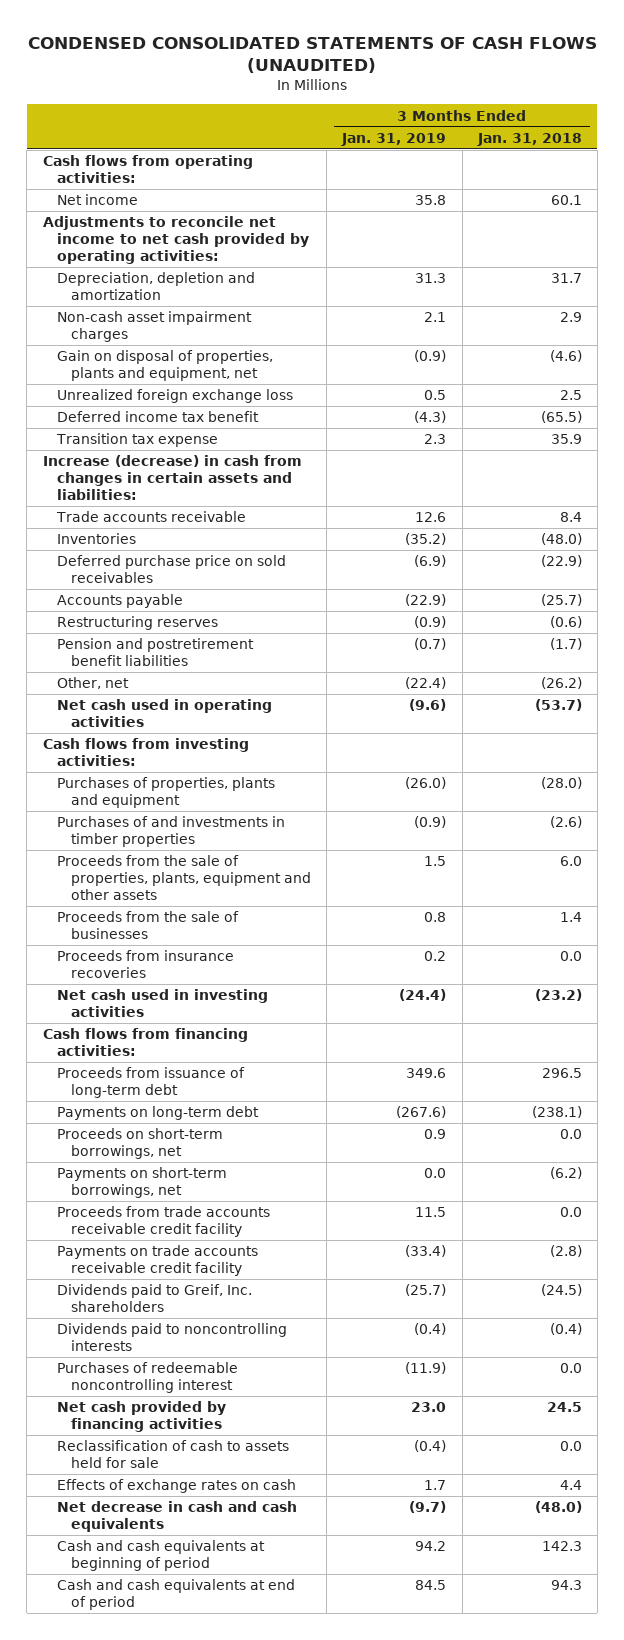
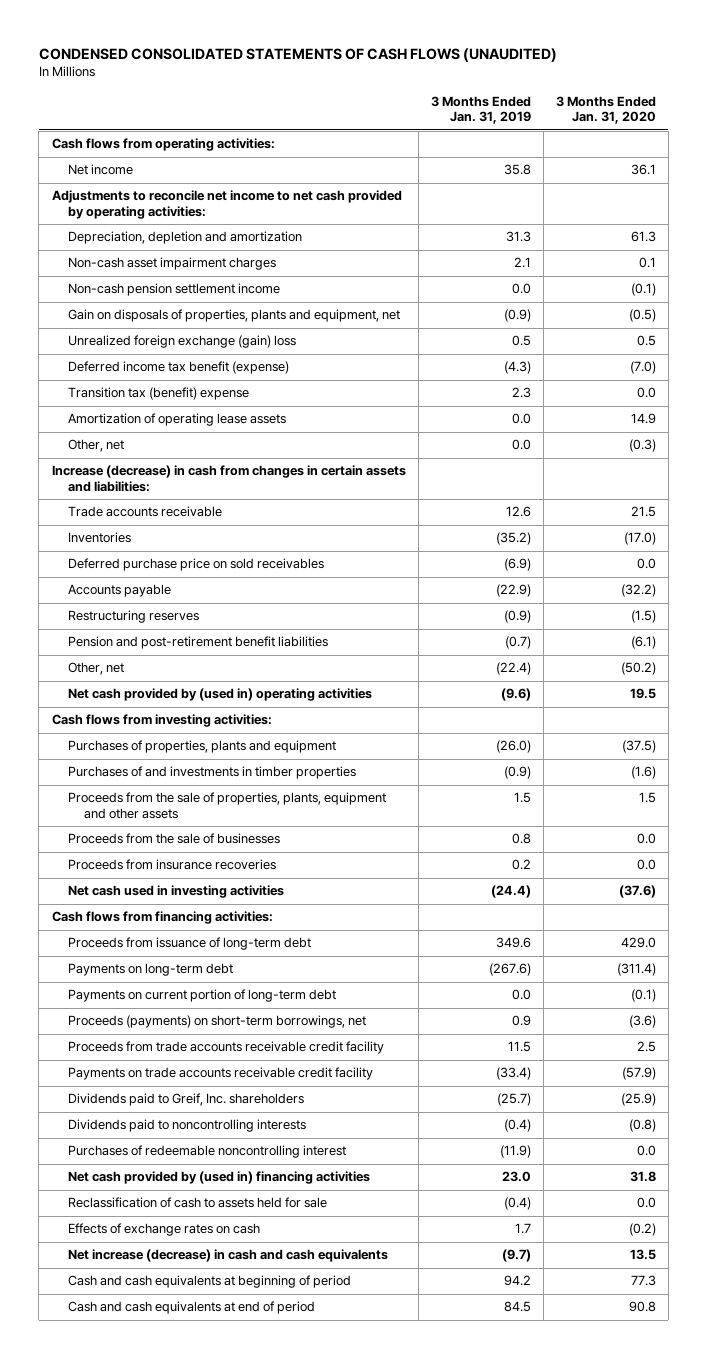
- | 3 Months Ended Jan. 31, 2019 | 3 Months Ended Jan. 31, 2018
+ | 3 Months Ended Jan. 31, 2019 | 3 Months Ended Jan. 31, 2020
- Gain on disposal of properties, plants and equipment, net | (0.9) | (4.6)
- Unrealized foreign exchange loss | 0.5 | 2.5
- Deferred income tax benefit | (4.3) | (65.5)
- Transition tax expense | 2.3 | 35.9
+ Non-cash pension settlement income | 0.0 | (0.1)
+ Gain on disposals of properties, plants and equipment, net | (0.9) | (0.5)
+ Unrealized foreign exchange (gain) loss | 0.5 | 0.5
+ Deferred income tax benefit (expense) | (4.3) | (7.0)
+ Transition tax (benefit) expense | 2.3 | 0.0
+ Amortization of operating lease assets | 0.0 | 14.9
+ Other, net | 0.0 | (0.3)
- Pension and postretirement benefit liabilities | (0.7) | (1.7)
+ Pension and post-retirement benefit liabilities | (0.7) | (6.1)
- Net cash used in operating activities | (9.6) | (53.7)
+ Net cash provided by (used in) operating activities | (9.6) | 19.5
- Proceeds on short-term borrowings, net | 0.9 | 0.0
- Payments on short-term borrowings, net | 0.0 | (6.2)
+ Payments on current portion of long-term debt | 0.0 | (0.1)
+ Proceeds (payments) on short-term borrowings, net | 0.9 | (3.6)
- Net cash provided by financing activities | 23.0 | 24.5
+ Net cash provided by (used in) financing activities | 23.0 | 31.8
- Net decrease in cash and cash equivalents | (9.7) | (48.0)
+ Net increase (decrease) in cash and cash equivalents | (9.7) | 13.5

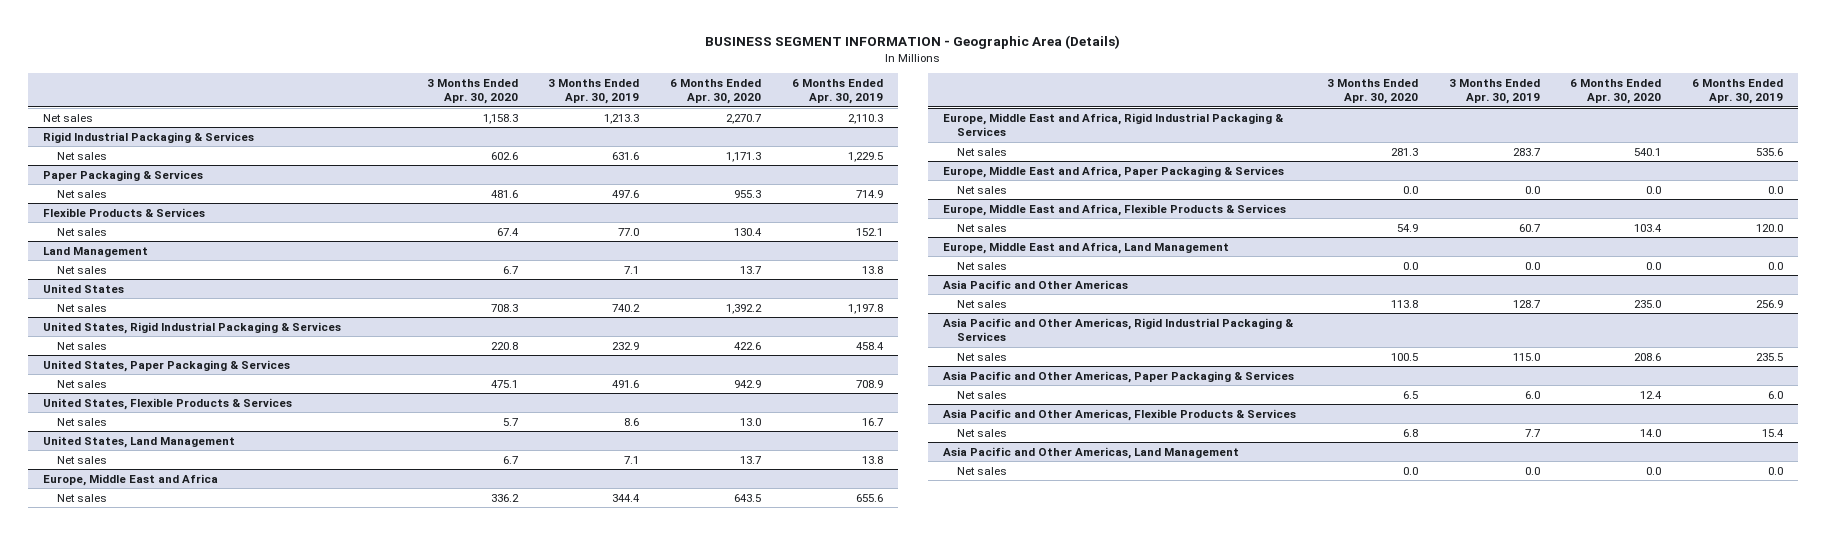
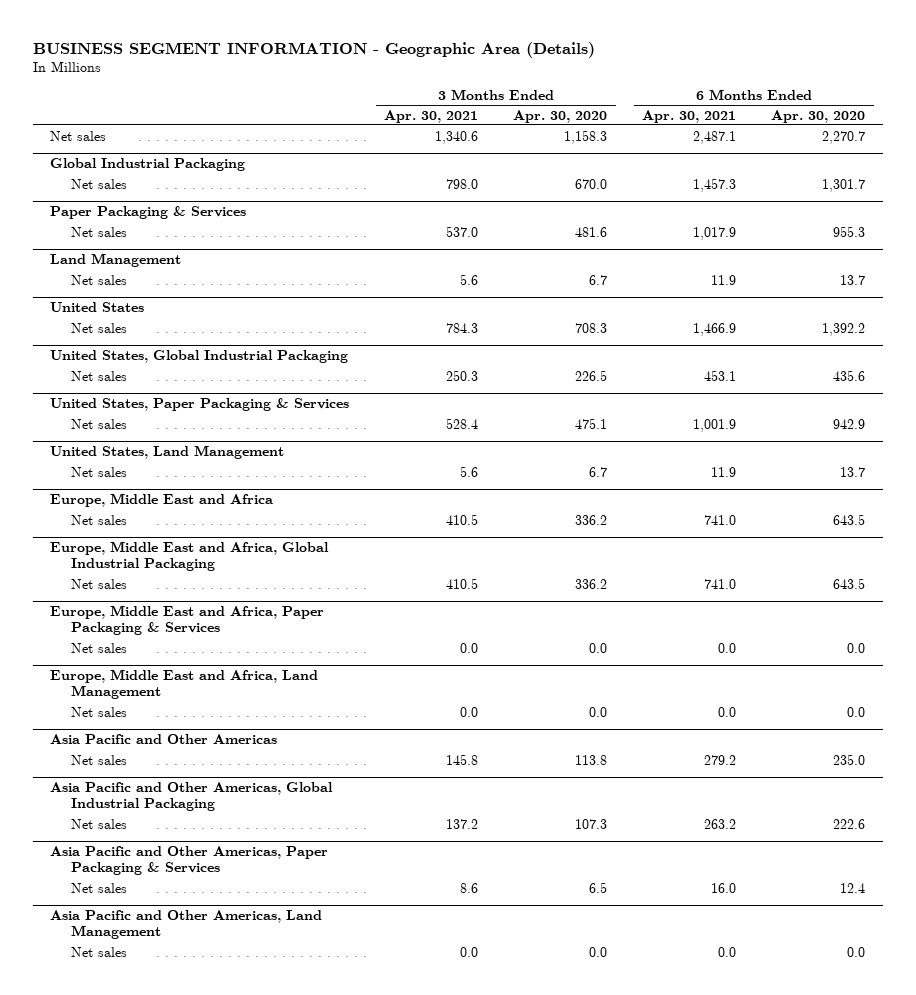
- | 3 Months Ended Apr. 30, 2020 | 3 Months Ended Apr. 30, 2019 | 6 Months Ended Apr. 30, 2020 | 6 Months Ended Apr. 30, 2019
+ | 3 Months Ended Apr. 30, 2021 | 3 Months Ended Apr. 30, 2020 | 6 Months Ended Apr. 30, 2021 | 6 Months Ended Apr. 30, 2020
- Rigid Industrial Packaging & Services
- Net sales | 602.6 | 631.6 | 1,171.3 | 1,229.5
+ Global Industrial Packaging
+ Net sales | 798.0 | 670.0 | 1,457.3 | 1,301.7
- Flexible Products & Services
- Net sales | 67.4 | 77.0 | 130.4 | 152.1
- United States, Rigid Industrial Packaging & Services
- Net sales | 220.8 | 232.9 | 422.6 | 458.4
+ United States, Global Industrial Packaging
+ Net sales | 250.3 | 226.5 | 453.1 | 435.6
- United States, Flexible Products & Services
- Net sales | 5.7 | 8.6 | 13.0 | 16.7
- Europe, Middle East and Africa, Rigid Industrial Packaging & Services
- Net sales | 281.3 | 283.7 | 540.1 | 535.6
+ Europe, Middle East and Africa, Global Industrial Packaging
+ Net sales | 410.5 | 336.2 | 741.0 | 643.5
- Europe, Middle East and Africa, Flexible Products & Services
- Net sales | 54.9 | 60.7 | 103.4 | 120.0
- Asia Pacific and Other Americas, Rigid Industrial Packaging & Services
- Net sales | 100.5 | 115.0 | 208.6 | 235.5
+ Asia Pacific and Other Americas, Global Industrial Packaging
+ Net sales | 137.2 | 107.3 | 263.2 | 222.6
- Asia Pacific and Other Americas, Flexible Products & Services
- Net sales | 6.8 | 7.7 | 14.0 | 15.4

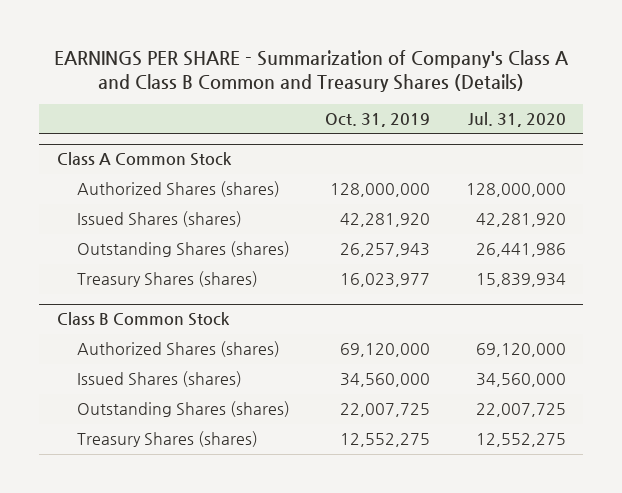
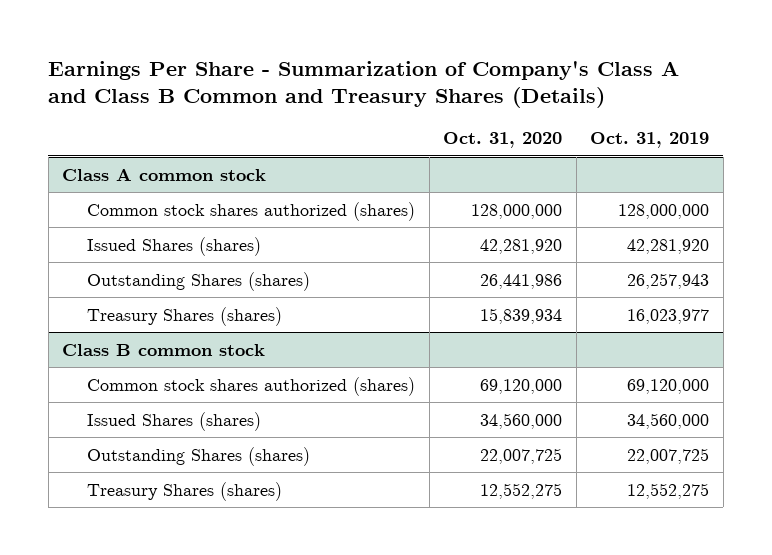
- EARNINGS PER SHARE - Summarization of Company's Class A and Class B Common and Treasury Shares (Details)
+ Earnings Per Share - Summarization of Company's Class A and Class B Common and Treasury Shares (Details)
- | Oct. 31, 2019 | Jul. 31, 2020
+ | Oct. 31, 2020 | Oct. 31, 2019
- Class A Common Stock
- Authorized Shares (shares) | 128,000,000 | 128,000,000
+ Class A common stock
+ Common stock shares authorized (shares) | 128,000,000 | 128,000,000
- Class B Common Stock
- Authorized Shares (shares) | 69,120,000 | 69,120,000
+ Class B common stock
+ Common stock shares authorized (shares) | 69,120,000 | 69,120,000

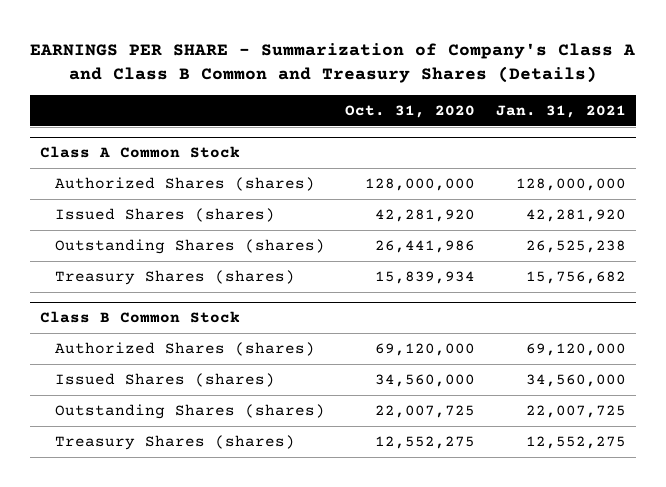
- Earnings Per Share - Summarization of Company's Class A and Class B Common and Treasury Shares (Details)
+ EARNINGS PER SHARE - Summarization of Company's Class A and Class B Common and Treasury Shares (Details)
- | Oct. 31, 2020 | Oct. 31, 2019
+ | Oct. 31, 2020 | Jan. 31, 2021
- Class A common stock
- Common stock shares authorized (shares) | 128,000,000 | 128,000,000
+ Class A Common Stock
+ Authorized Shares (shares) | 128,000,000 | 128,000,000
- Class B common stock
- Common stock shares authorized (shares) | 69,120,000 | 69,120,000
+ Class B Common Stock
+ Authorized Shares (shares) | 69,120,000 | 69,120,000

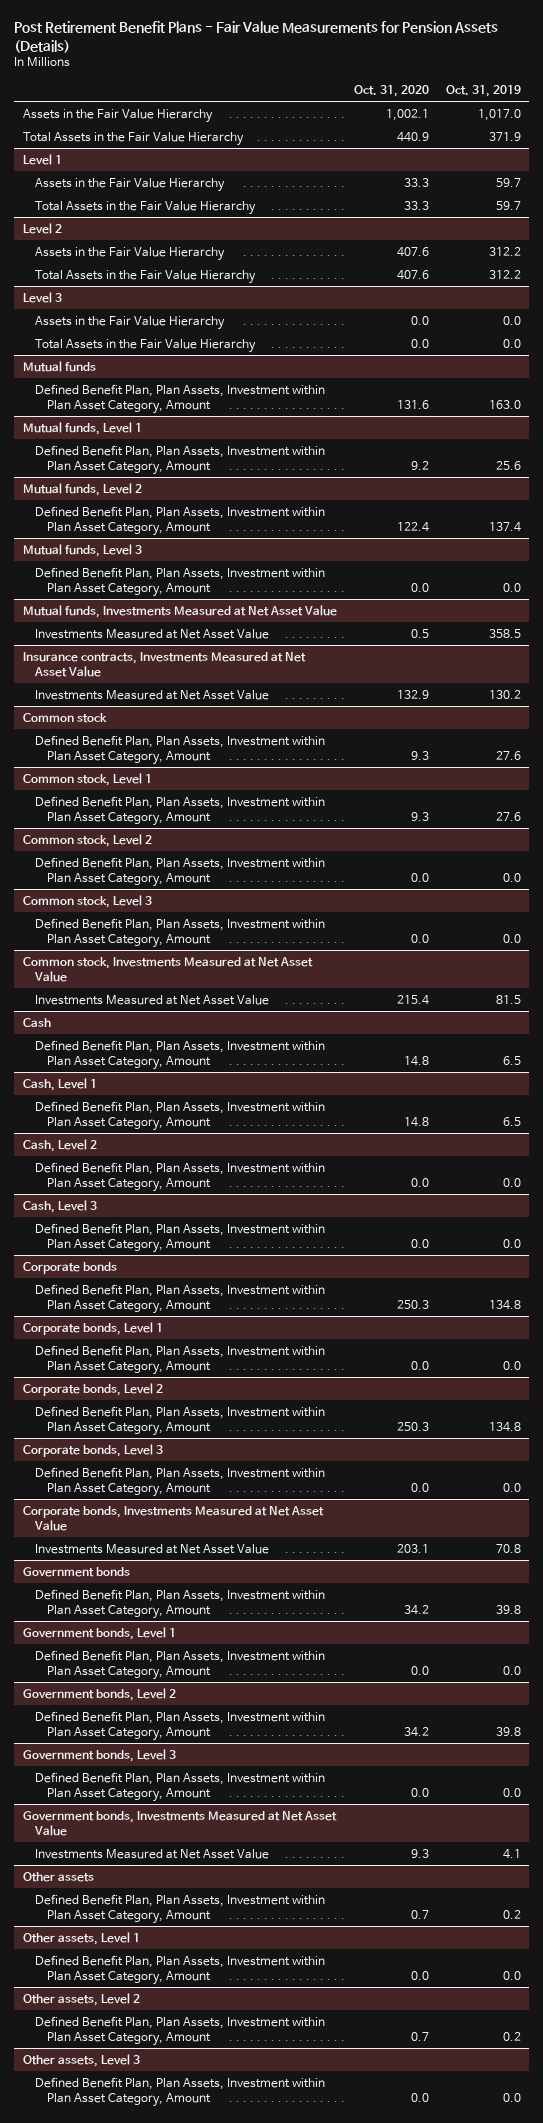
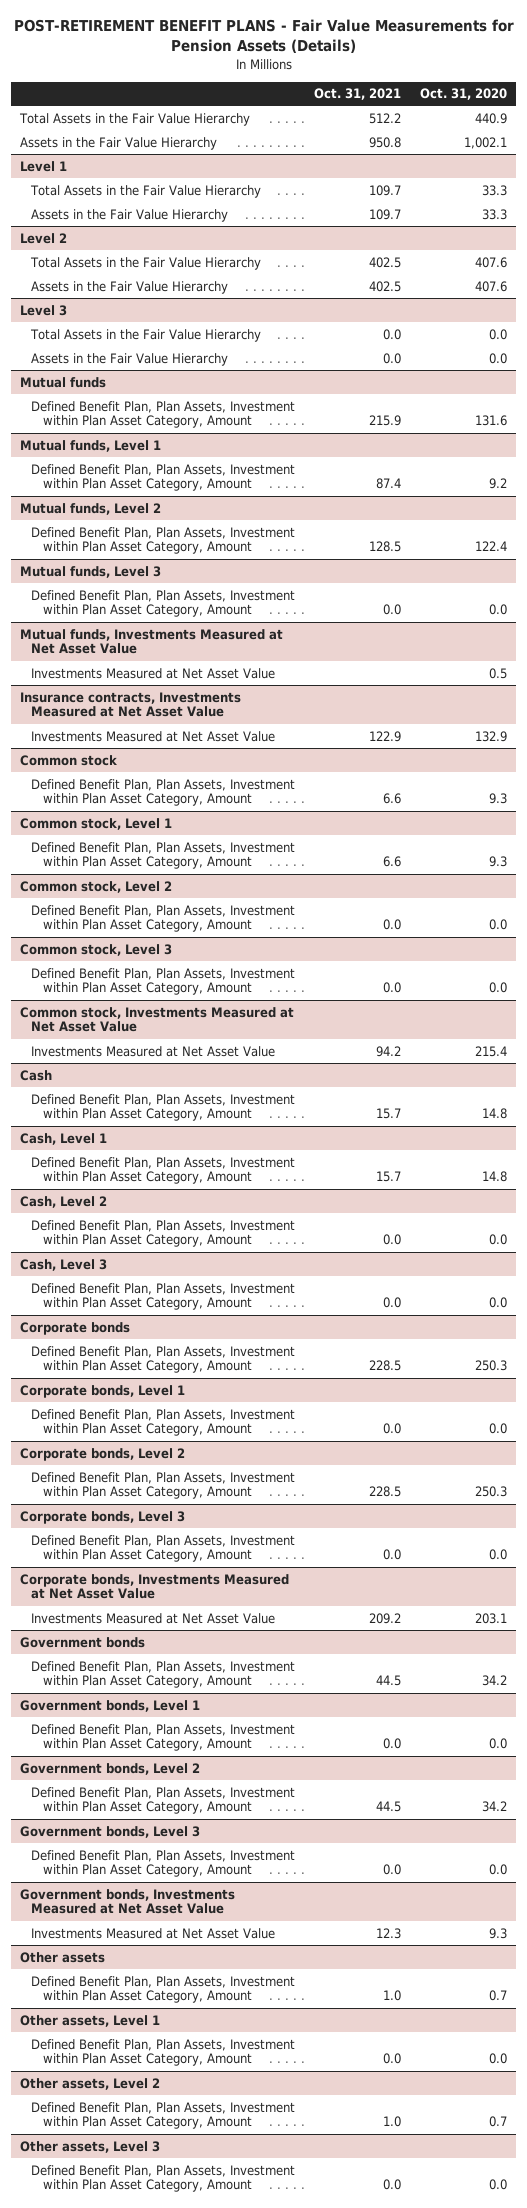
- Post Retirement Benefit Plans - Fair Value Measurements for Pension Assets (Details)
+ POST-RETIREMENT BENEFIT PLANS - Fair Value Measurements for Pension Assets (Details)
- | Oct. 31, 2020 | Oct. 31, 2019
+ | Oct. 31, 2021 | Oct. 31, 2020
moved down: Assets in the Fair Value Hierarchy | 950.8 | 1,002.1
@ Level 1
moved down: Assets in the Fair Value Hierarchy | 109.7 | 33.3
@ Level 2
moved down: Assets in the Fair Value Hierarchy | 402.5 | 407.6
@ Level 3
moved down: Assets in the Fair Value Hierarchy | 0.0 | 0.0

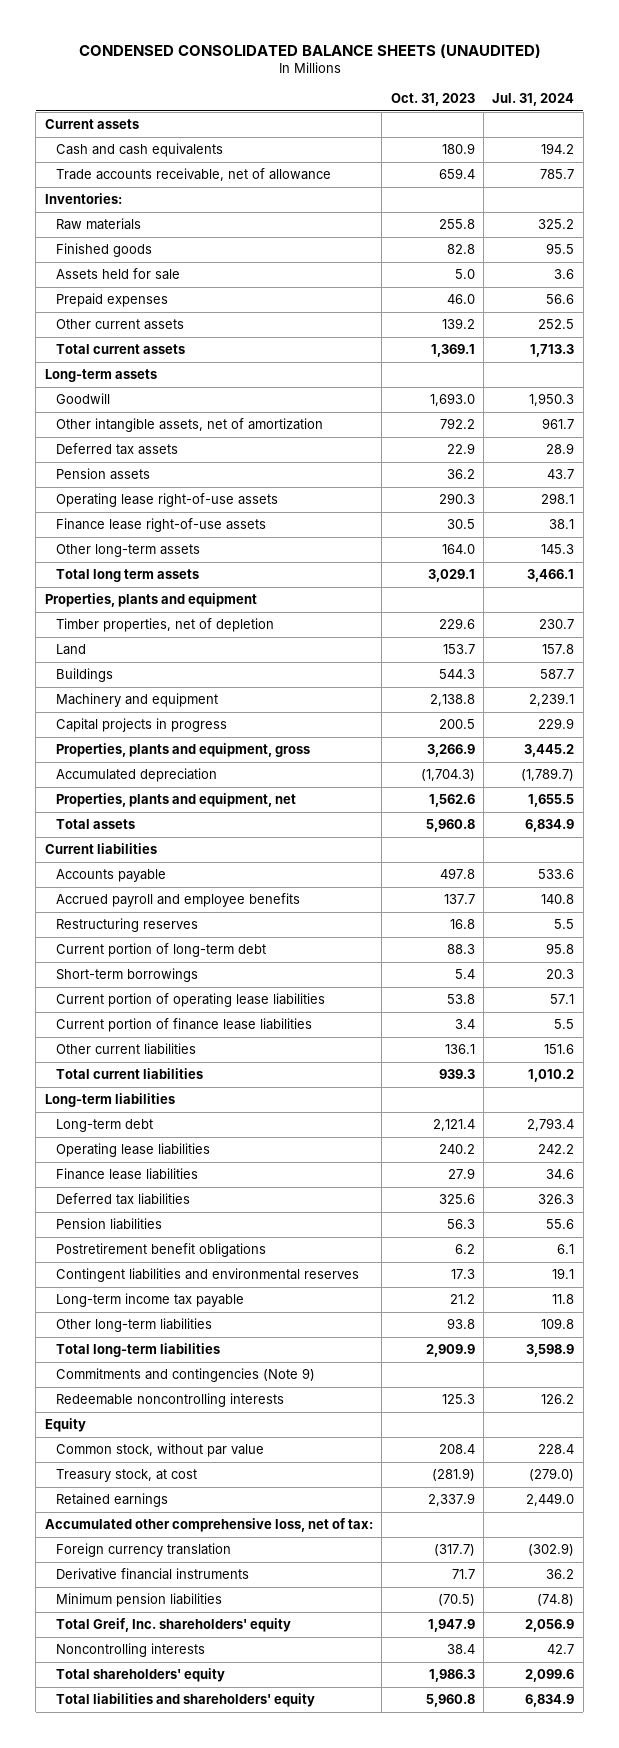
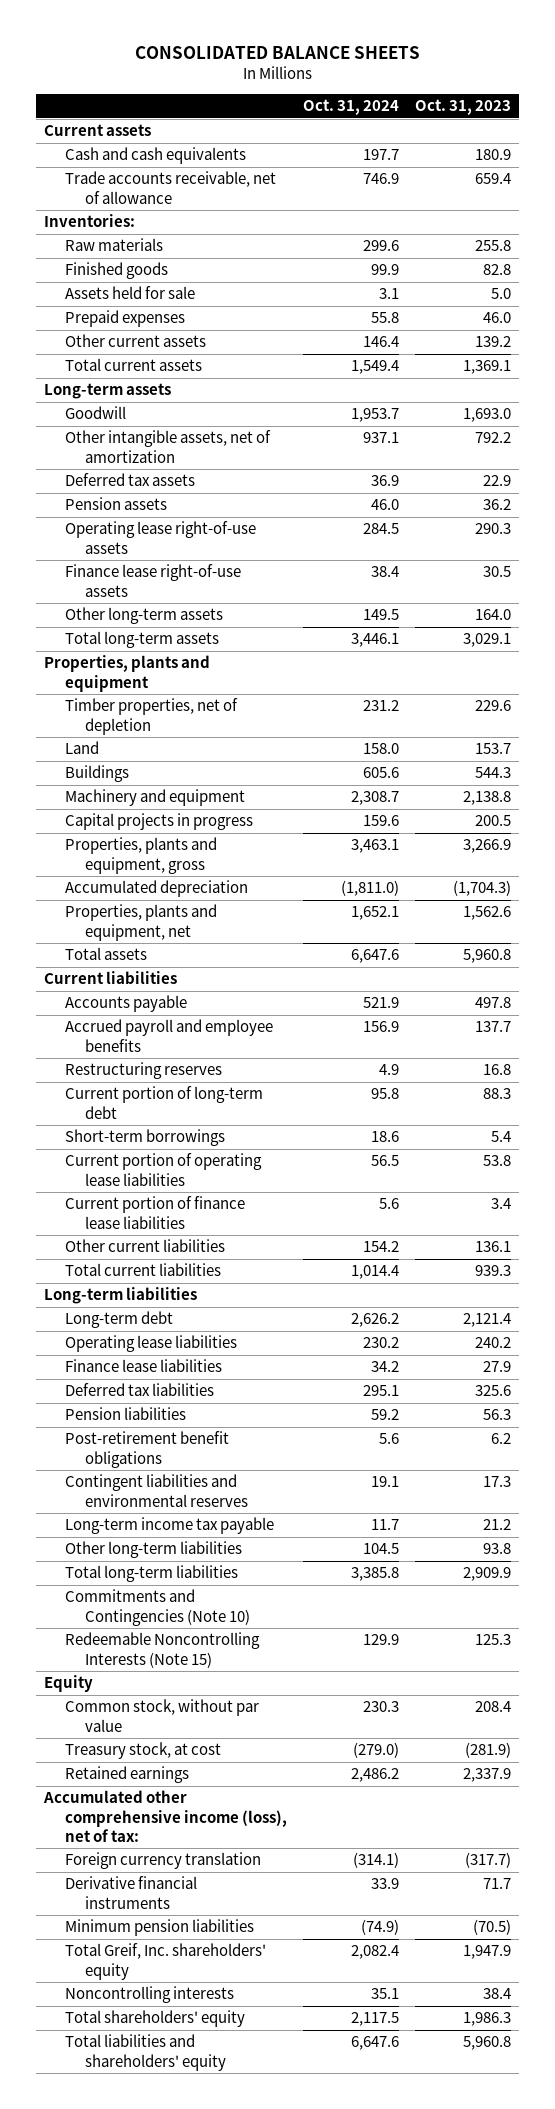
- CONDENSED CONSOLIDATED BALANCE SHEETS (UNAUDITED)
+ CONSOLIDATED BALANCE SHEETS
- | Oct. 31, 2023 | Jul. 31, 2024
+ | Oct. 31, 2024 | Oct. 31, 2023
- Total long term assets | 3,029.1 | 3,466.1
+ Total long-term assets | 3,446.1 | 3,029.1
- Postretirement benefit obligations | 6.2 | 6.1
+ Post-retirement benefit obligations | 5.6 | 6.2
- Commitments and contingencies (Note 9)
- Redeemable noncontrolling interests | 125.3 | 126.2
+ Commitments and Contingencies (Note 10)
+ Redeemable Noncontrolling Interests (Note 15) | 129.9 | 125.3
- Accumulated other comprehensive loss, net of tax:
+ Accumulated other comprehensive income (loss), net of tax:

